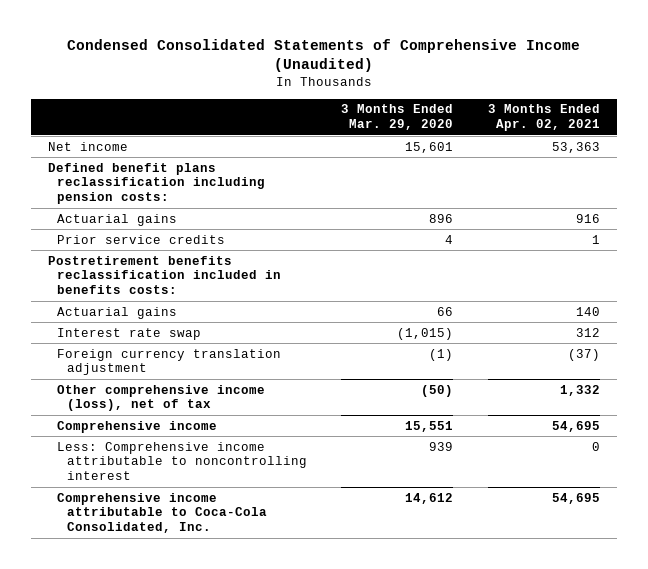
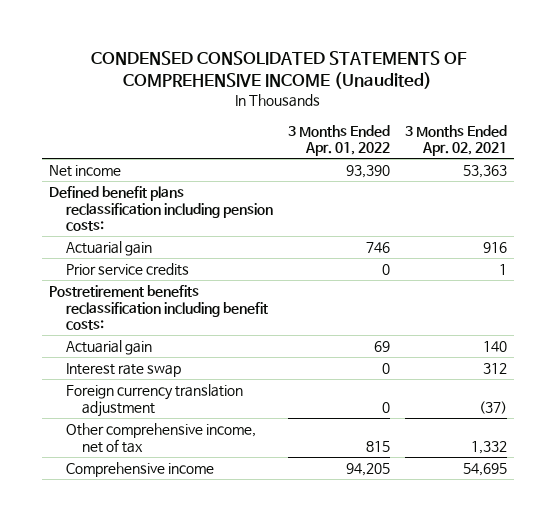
- Condensed Consolidated Statements of Comprehensive Income (Unaudited)
+ CONDENSED CONSOLIDATED STATEMENTS OF COMPREHENSIVE INCOME (Unaudited)
- | 3 Months Ended Mar. 29, 2020 | 3 Months Ended Apr. 02, 2021
+ | 3 Months Ended Apr. 01, 2022 | 3 Months Ended Apr. 02, 2021
- Actuarial gains | 896 | 916
+ Actuarial gain | 746 | 916
- Postretirement benefits reclassification included in benefits costs:
- Actuarial gains | 66 | 140
+ Postretirement benefits reclassification including benefit costs:
+ Actuarial gain | 69 | 140
- Other comprehensive income (loss), net of tax | (50) | 1,332
+ Other comprehensive income, net of tax | 815 | 1,332
- Less: Comprehensive income attributable to noncontrolling interest | 939 | 0
- Comprehensive income attributable to Coca-Cola Consolidated, Inc. | 14,612 | 54,695

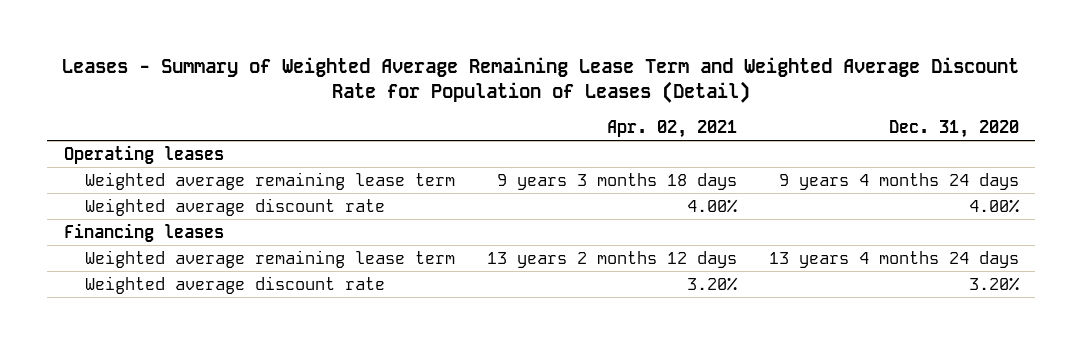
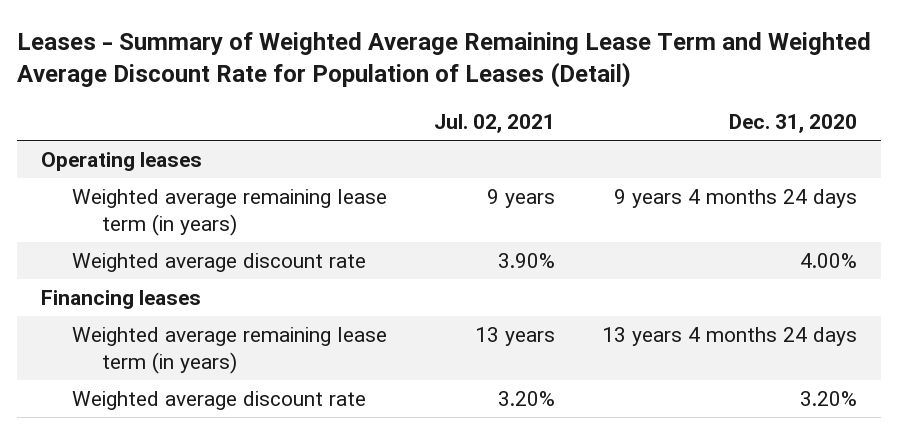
- | Apr. 02, 2021 | Dec. 31, 2020
+ | Jul. 02, 2021 | Dec. 31, 2020
- Weighted average remaining lease term | 9 years 3 months 18 days | 9 years 4 months 24 days
+ Weighted average remaining lease term (in years) | 9 years | 9 years 4 months 24 days
- Weighted average remaining lease term | 13 years 2 months 12 days | 13 years 4 months 24 days
+ Weighted average remaining lease term (in years) | 13 years | 13 years 4 months 24 days

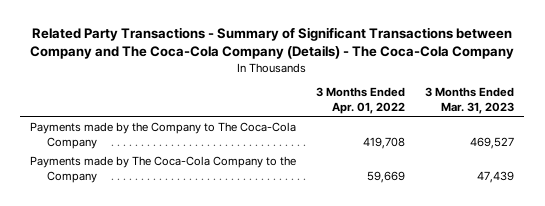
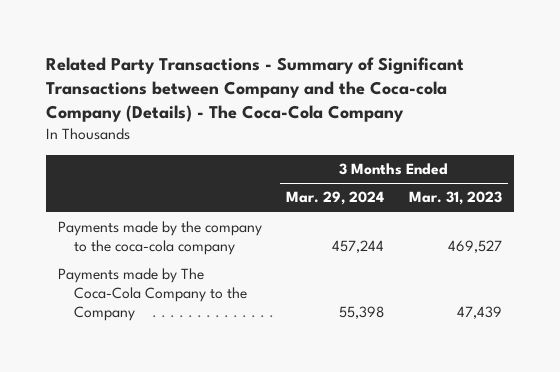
- Related Party Transactions - Summary of Significant Transactions between Company and The Coca-Cola Company (Details) - The Coca-Cola Company
+ Related Party Transactions - Summary of Significant Transactions between Company and the Coca-cola Company (Details) - The Coca-Cola Company
- | 3 Months Ended Apr. 01, 2022 | 3 Months Ended Mar. 31, 2023
+ | 3 Months Ended Mar. 29, 2024 | 3 Months Ended Mar. 31, 2023
- Payments made by the Company to The Coca-Cola Company | 419,708 | 469,527
+ Payments made by the company to the coca-cola company | 457,244 | 469,527

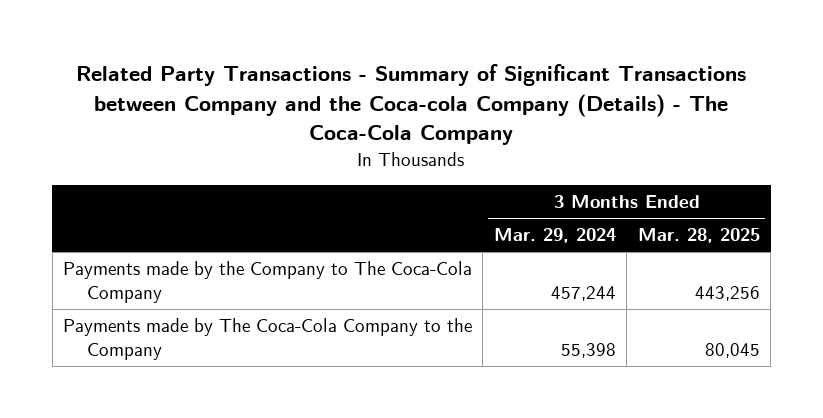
- | 3 Months Ended Mar. 29, 2024 | 3 Months Ended Mar. 31, 2023
+ | 3 Months Ended Mar. 29, 2024 | 3 Months Ended Mar. 28, 2025
- Payments made by the company to the coca-cola company | 457,244 | 469,527
+ Payments made by the Company to The Coca-Cola Company | 457,244 | 443,256

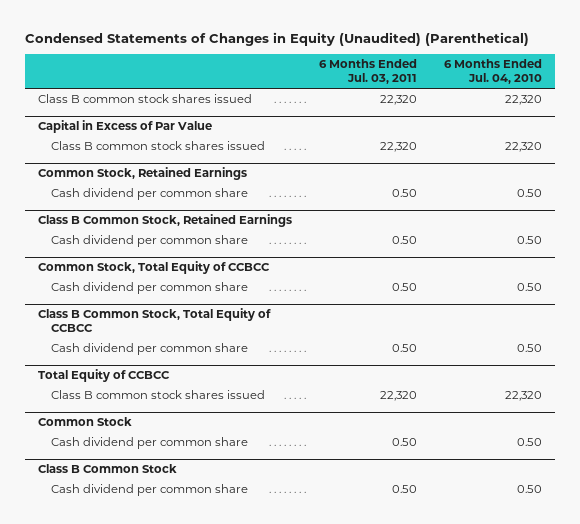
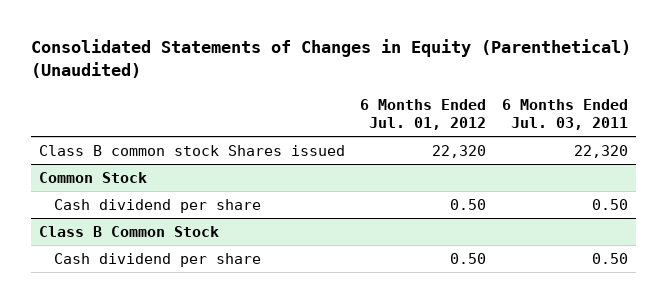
- Condensed Statements of Changes in Equity (Unaudited) (Parenthetical)
+ Consolidated Statements of Changes in Equity (Parenthetical) (Unaudited)
- | 6 Months Ended Jul. 03, 2011 | 6 Months Ended Jul. 04, 2010
+ | 6 Months Ended Jul. 01, 2012 | 6 Months Ended Jul. 03, 2011
- Class B common stock shares issued | 22,320 | 22,320
- Capital in Excess of Par Value
- Class B common stock shares issued | 22,320 | 22,320
- Common Stock, Retained Earnings
- Cash dividend per common share | 0.50 | 0.50
- Class B Common Stock, Retained Earnings
- Cash dividend per common share | 0.50 | 0.50
- Common Stock, Total Equity of CCBCC
- Cash dividend per common share | 0.50 | 0.50
- Class B Common Stock, Total Equity of CCBCC
- Cash dividend per common share | 0.50 | 0.50
- Total Equity of CCBCC
- Class B common stock shares issued | 22,320 | 22,320
+ Class B common stock Shares issued | 22,320 | 22,320
@ Common Stock
- Cash dividend per common share | 0.50 | 0.50
+ Cash dividend per share | 0.50 | 0.50
@ Class B Common Stock
- Cash dividend per common share | 0.50 | 0.50
+ Cash dividend per share | 0.50 | 0.50

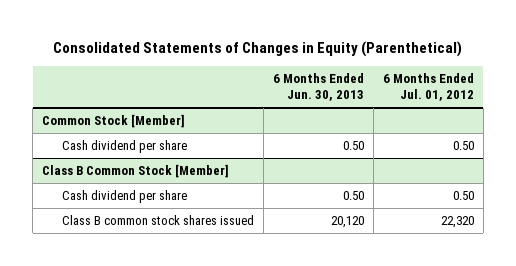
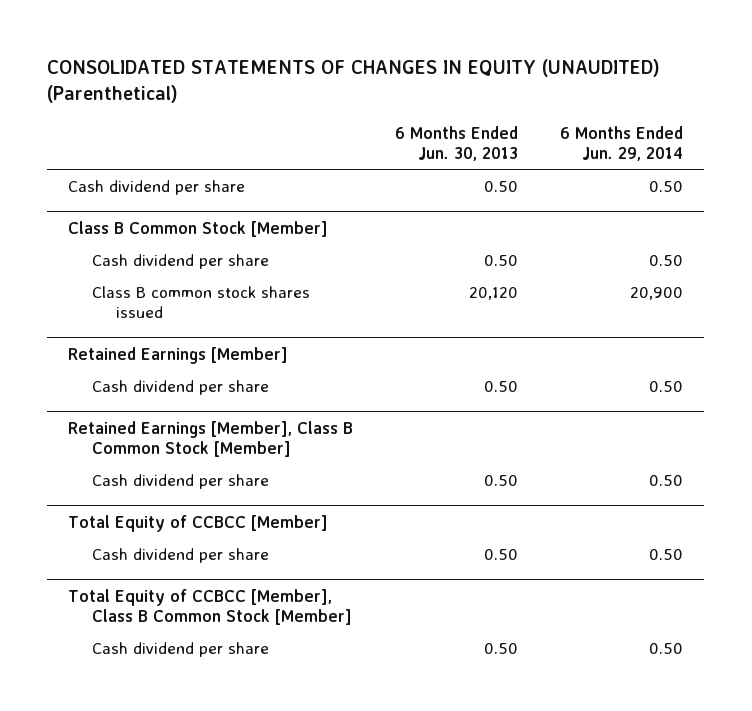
- Consolidated Statements of Changes in Equity (Parenthetical)
+ CONSOLIDATED STATEMENTS OF CHANGES IN EQUITY (UNAUDITED) (Parenthetical)
- | 6 Months Ended Jun. 30, 2013 | 6 Months Ended Jul. 01, 2012
+ | 6 Months Ended Jun. 30, 2013 | 6 Months Ended Jun. 29, 2014
- Common Stock [Member]
+ Retained Earnings [Member]
+ Cash dividend per share | 0.50 | 0.50
+ Retained Earnings [Member], Class B Common Stock [Member]
+ Cash dividend per share | 0.50 | 0.50
+ Total Equity of CCBCC [Member]
+ Cash dividend per share | 0.50 | 0.50
+ Total Equity of CCBCC [Member], Class B Common Stock [Member]
+ Cash dividend per share | 0.50 | 0.50

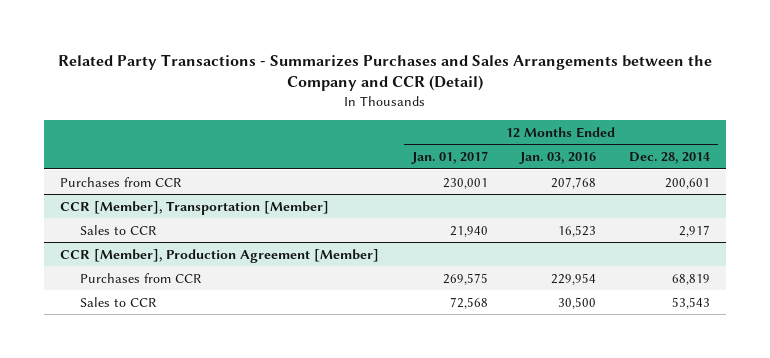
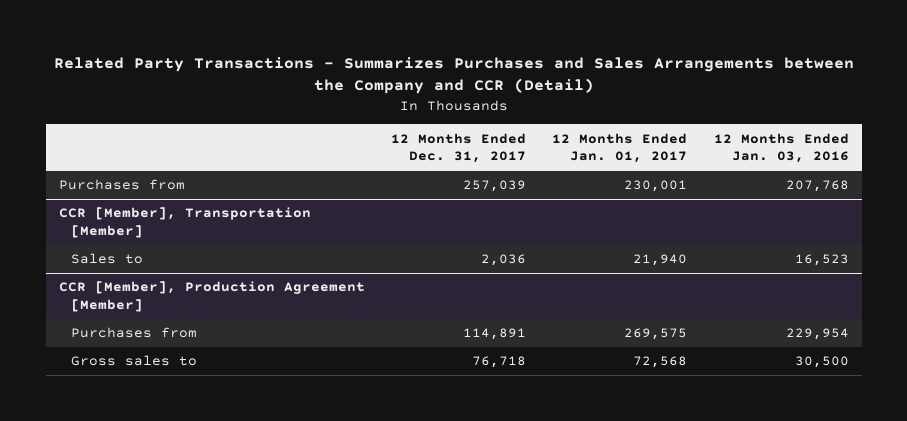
- | 12 Months Ended Jan. 01, 2017 | 12 Months Ended Jan. 03, 2016 | 12 Months Ended Dec. 28, 2014
+ | 12 Months Ended Dec. 31, 2017 | 12 Months Ended Jan. 01, 2017 | 12 Months Ended Jan. 03, 2016
- Purchases from CCR | 230,001 | 207,768 | 200,601
+ Purchases from | 257,039 | 230,001 | 207,768
@ CCR [Member], Transportation [Member]
- Sales to CCR | 21,940 | 16,523 | 2,917
+ Sales to | 2,036 | 21,940 | 16,523
@ CCR [Member], Production Agreement [Member]
- Purchases from CCR | 269,575 | 229,954 | 68,819
- Sales to CCR | 72,568 | 30,500 | 53,543
+ Purchases from | 114,891 | 269,575 | 229,954
+ Gross sales to | 76,718 | 72,568 | 30,500

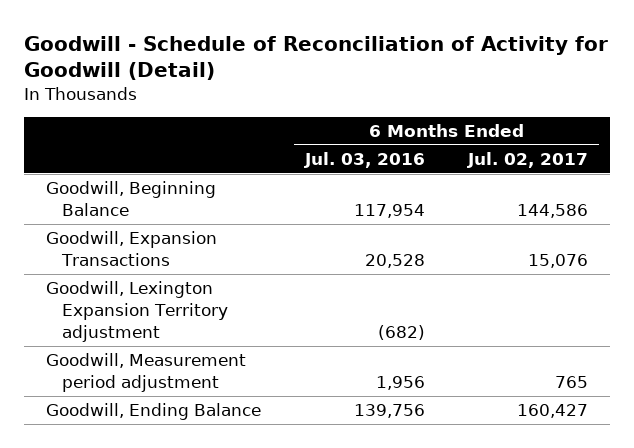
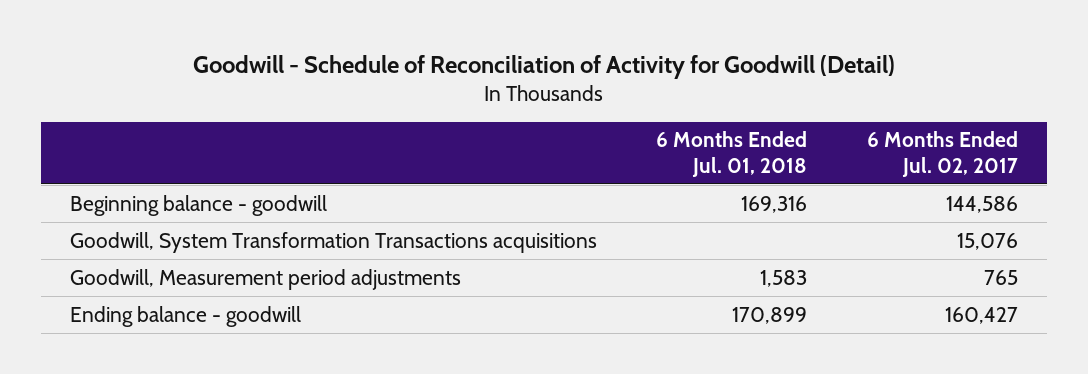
- | 6 Months Ended Jul. 03, 2016 | 6 Months Ended Jul. 02, 2017
+ | 6 Months Ended Jul. 01, 2018 | 6 Months Ended Jul. 02, 2017
- Goodwill, Beginning Balance | 117,954 | 144,586
- Goodwill, Expansion Transactions | 20,528 | 15,076
- Goodwill, Lexington Expansion Territory adjustment | (682) |
- Goodwill, Measurement period adjustment | 1,956 | 765
- Goodwill, Ending Balance | 139,756 | 160,427
+ Beginning balance - goodwill | 169,316 | 144,586
+ Goodwill, System Transformation Transactions acquisitions | | 15,076
+ Goodwill, Measurement period adjustments | 1,583 | 765
+ Ending balance - goodwill | 170,899 | 160,427

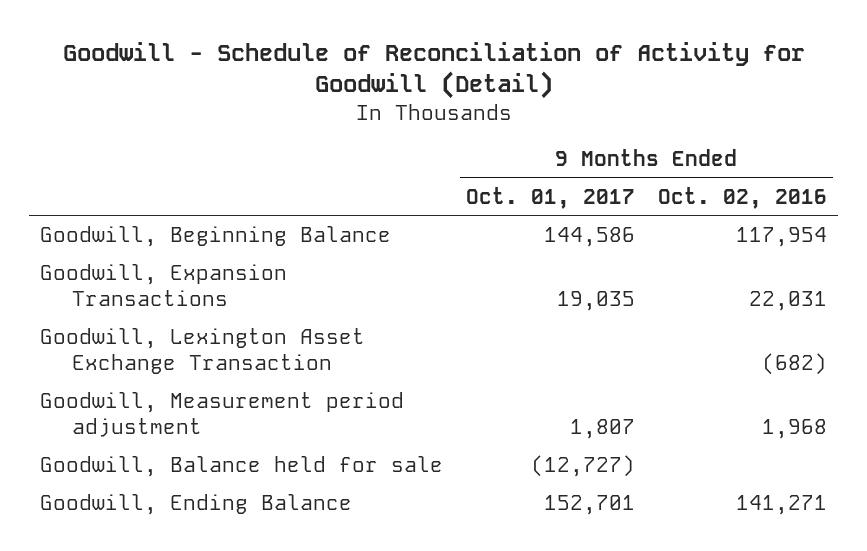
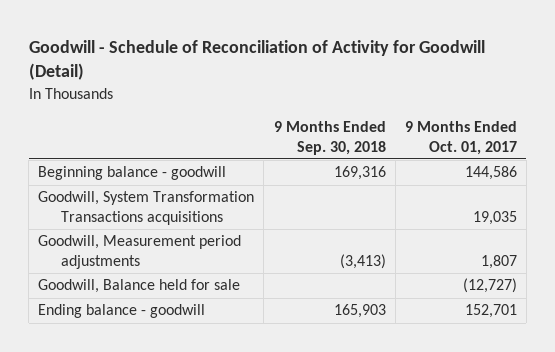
- | 9 Months Ended Oct. 01, 2017 | 9 Months Ended Oct. 02, 2016
+ | 9 Months Ended Sep. 30, 2018 | 9 Months Ended Oct. 01, 2017
- Goodwill, Beginning Balance | 144,586 | 117,954
- Goodwill, Expansion Transactions | 19,035 | 22,031
- Goodwill, Lexington Asset Exchange Transaction | | (682)
- Goodwill, Measurement period adjustment | 1,807 | 1,968
+ Beginning balance - goodwill | 169,316 | 144,586
+ Goodwill, System Transformation Transactions acquisitions | | 19,035
+ Goodwill, Measurement period adjustments | (3,413) | 1,807
- Goodwill, Ending Balance | 152,701 | 141,271
+ Ending balance - goodwill | 165,903 | 152,701

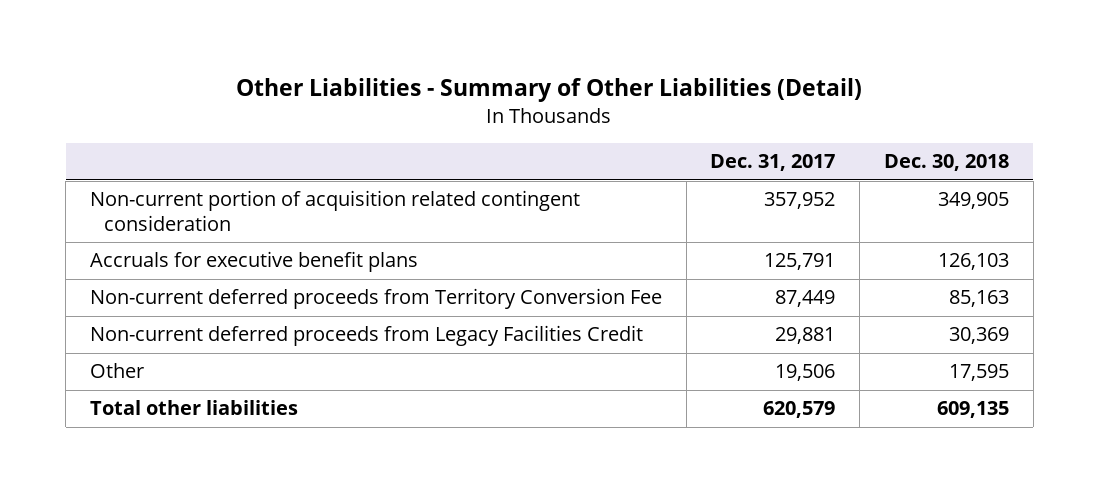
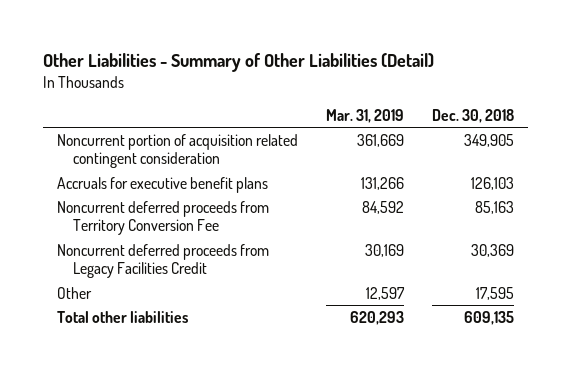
- | Dec. 31, 2017 | Dec. 30, 2018
+ | Mar. 31, 2019 | Dec. 30, 2018
- Non-current portion of acquisition related contingent consideration | 357,952 | 349,905
+ Noncurrent portion of acquisition related contingent consideration | 361,669 | 349,905
- Non-current deferred proceeds from Territory Conversion Fee | 87,449 | 85,163
- Non-current deferred proceeds from Legacy Facilities Credit | 29,881 | 30,369
+ Noncurrent deferred proceeds from Territory Conversion Fee | 84,592 | 85,163
+ Noncurrent deferred proceeds from Legacy Facilities Credit | 30,169 | 30,369

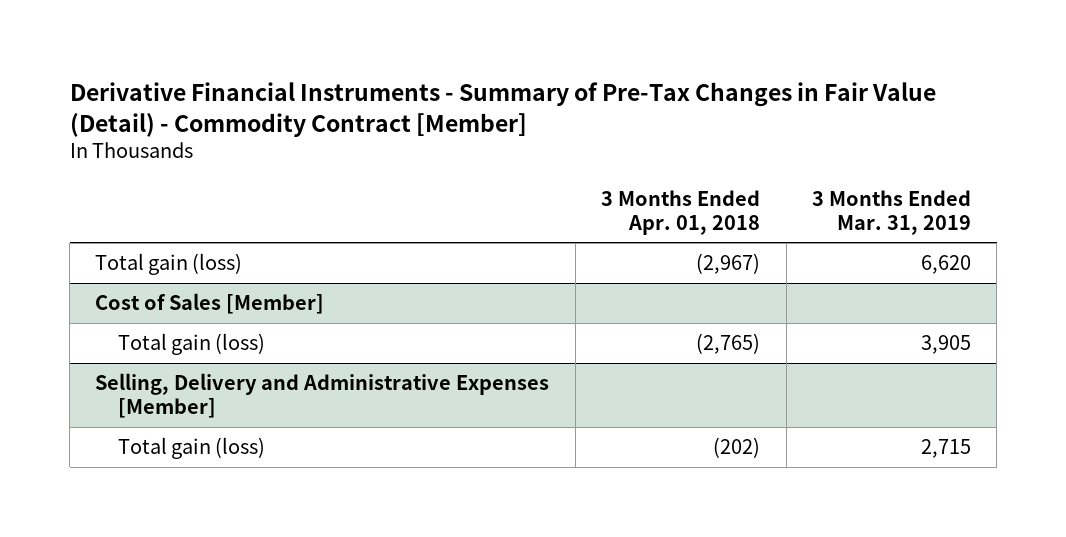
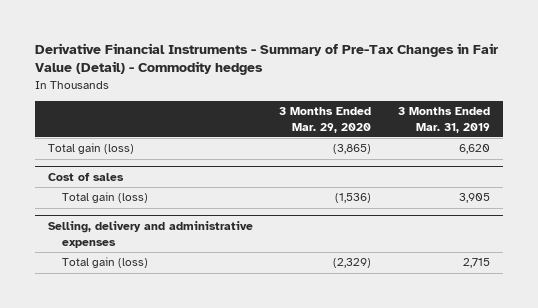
- Derivative Financial Instruments - Summary of Pre-Tax Changes in Fair Value (Detail) - Commodity Contract [Member]
+ Derivative Financial Instruments - Summary of Pre-Tax Changes in Fair Value (Detail) - Commodity hedges
- | 3 Months Ended Apr. 01, 2018 | 3 Months Ended Mar. 31, 2019
+ | 3 Months Ended Mar. 29, 2020 | 3 Months Ended Mar. 31, 2019
- Cost of Sales [Member]
+ Cost of sales
- Selling, Delivery and Administrative Expenses [Member]
+ Selling, delivery and administrative expenses

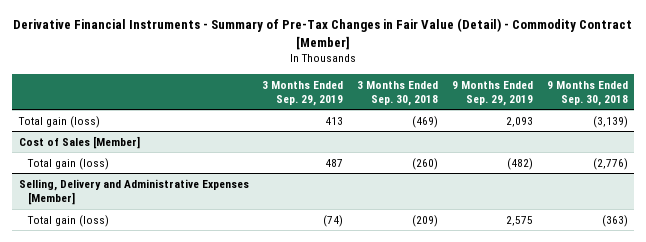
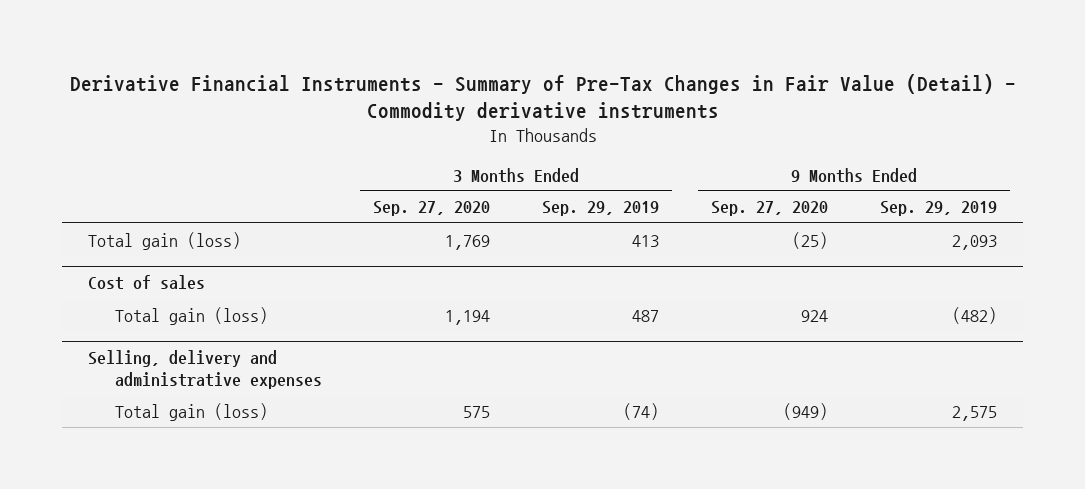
- Derivative Financial Instruments - Summary of Pre-Tax Changes in Fair Value (Detail) - Commodity Contract [Member]
+ Derivative Financial Instruments - Summary of Pre-Tax Changes in Fair Value (Detail) - Commodity derivative instruments
- | 3 Months Ended Sep. 29, 2019 | 3 Months Ended Sep. 30, 2018 | 9 Months Ended Sep. 29, 2019 | 9 Months Ended Sep. 30, 2018
+ | 3 Months Ended Sep. 27, 2020 | 3 Months Ended Sep. 29, 2019 | 9 Months Ended Sep. 27, 2020 | 9 Months Ended Sep. 29, 2019
- Cost of Sales [Member]
+ Cost of sales
- Selling, Delivery and Administrative Expenses [Member]
+ Selling, delivery and administrative expenses

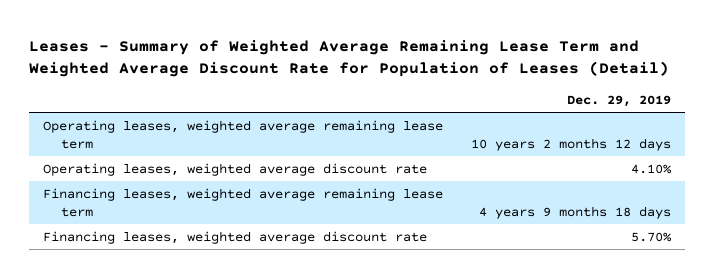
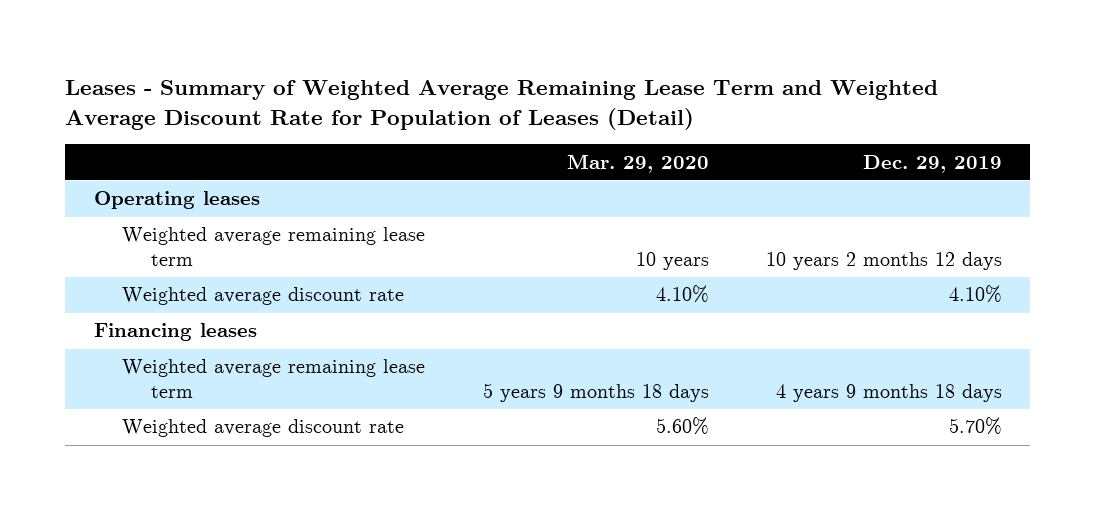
- | Dec. 29, 2019
+ | Mar. 29, 2020 | Dec. 29, 2019
- Operating leases, weighted average remaining lease term | 10 years 2 months 12 days
- Operating leases, weighted average discount rate | 4.10%
- Financing leases, weighted average remaining lease term | 4 years 9 months 18 days
- Financing leases, weighted average discount rate | 5.70%
+ Operating leases
+ Weighted average remaining lease term | 10 years | 10 years 2 months 12 days
+ Weighted average discount rate | 4.10% | 4.10%
+ Financing leases
+ Weighted average remaining lease term | 5 years 9 months 18 days | 4 years 9 months 18 days
+ Weighted average discount rate | 5.60% | 5.70%

